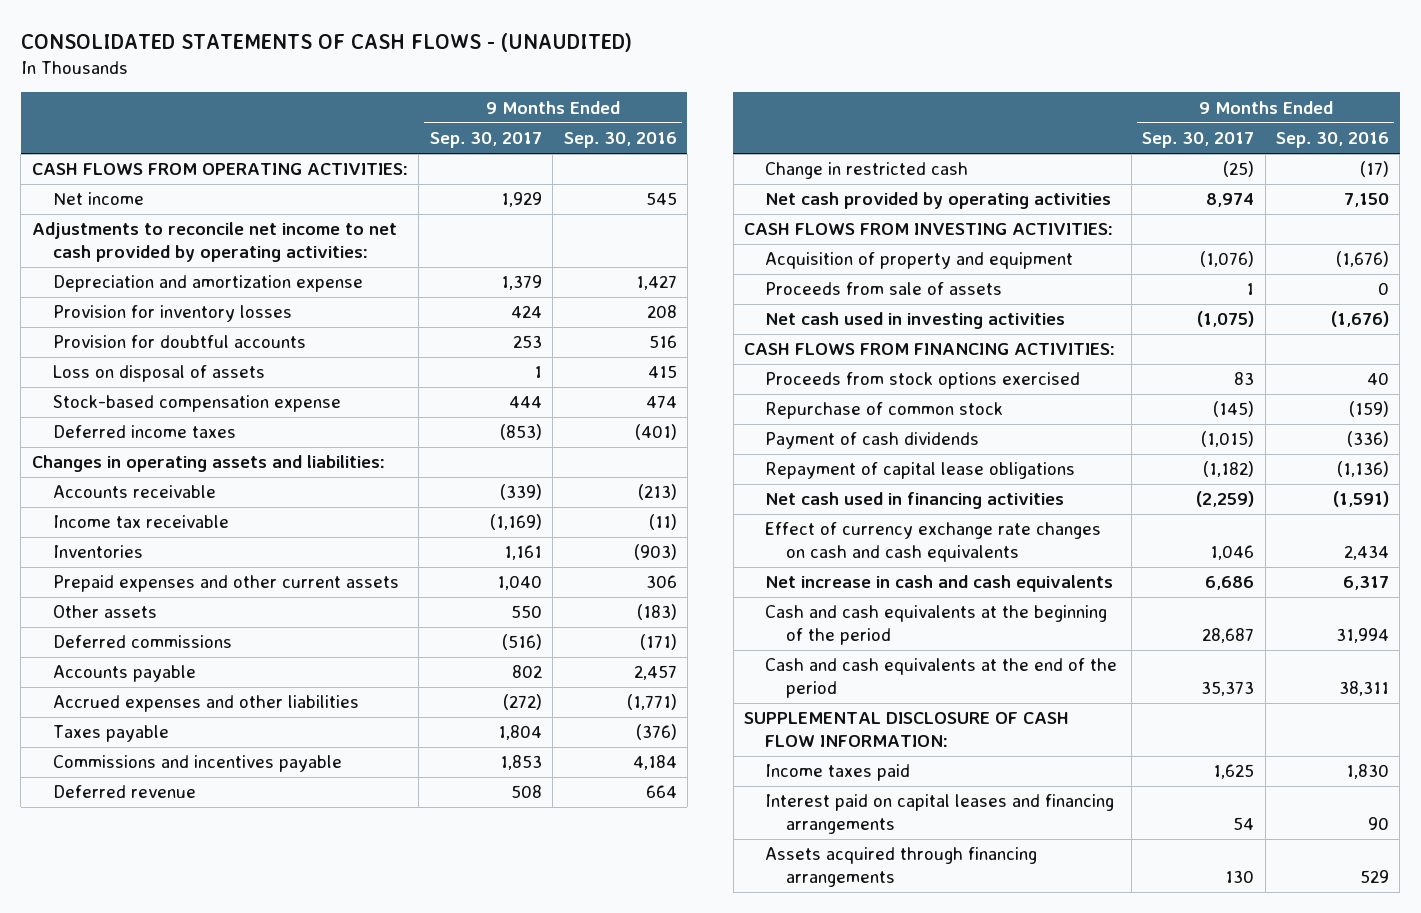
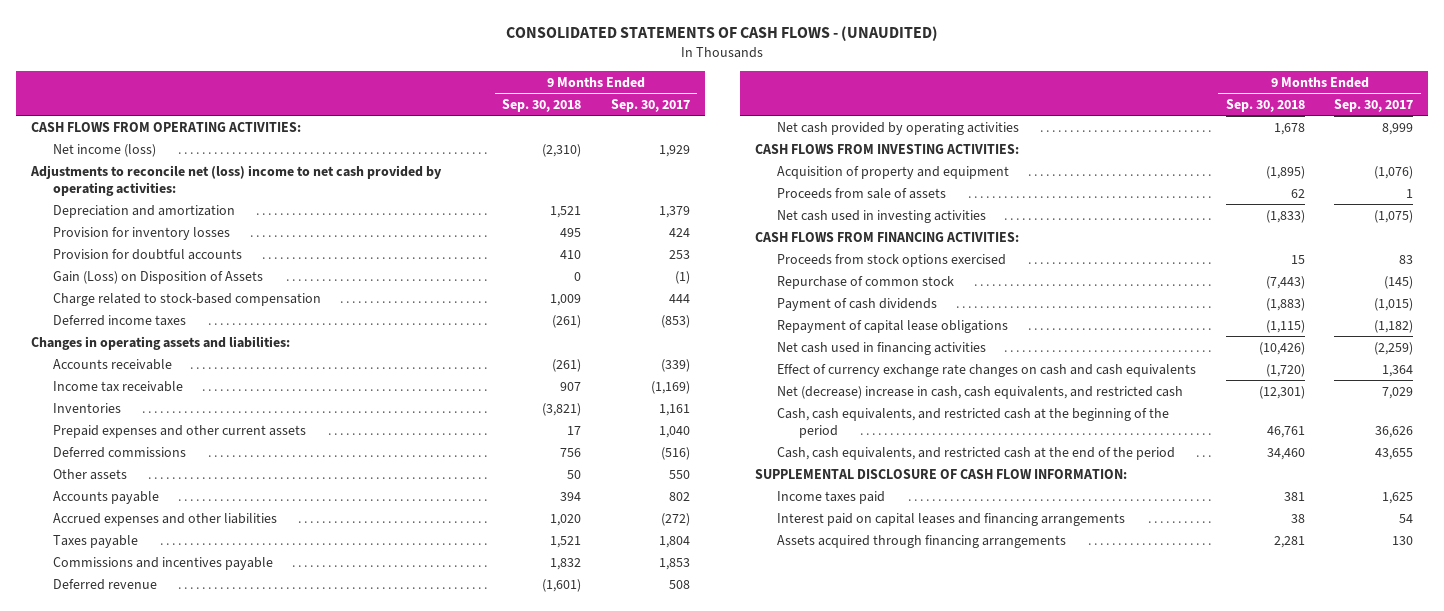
- | 9 Months Ended Sep. 30, 2017 | 9 Months Ended Sep. 30, 2016
+ | 9 Months Ended Sep. 30, 2018 | 9 Months Ended Sep. 30, 2017
- Net income | 1,929 | 545
- Adjustments to reconcile net income to net cash provided by operating activities:
- Depreciation and amortization expense | 1,379 | 1,427
+ Net income (loss) | (2,310) | 1,929
+ Adjustments to reconcile net (loss) income to net cash provided by operating activities:
+ Depreciation and amortization | 1,521 | 1,379
- Loss on disposal of assets | 1 | 415
- Stock-based compensation expense | 444 | 474
+ Gain (Loss) on Disposition of Assets | 0 | (1)
+ Charge related to stock-based compensation | 1,009 | 444
moved down: Other assets | 50 | 550
- Change in restricted cash | (25) | (17)
- Net cash provided by operating activities | 8,974 | 7,150
+ Net cash provided by operating activities | 1,678 | 8,999
- Effect of currency exchange rate changes on cash and cash equivalents | 1,046 | 2,434
- Net increase in cash and cash equivalents | 6,686 | 6,317
- Cash and cash equivalents at the beginning of the period | 28,687 | 31,994
- Cash and cash equivalents at the end of the period | 35,373 | 38,311
+ Effect of currency exchange rate changes on cash and cash equivalents | (1,720) | 1,364
+ Net (decrease) increase in cash, cash equivalents, and restricted cash | (12,301) | 7,029
+ Cash, cash equivalents, and restricted cash at the beginning of the period | 46,761 | 36,626
+ Cash, cash equivalents, and restricted cash at the end of the period | 34,460 | 43,655

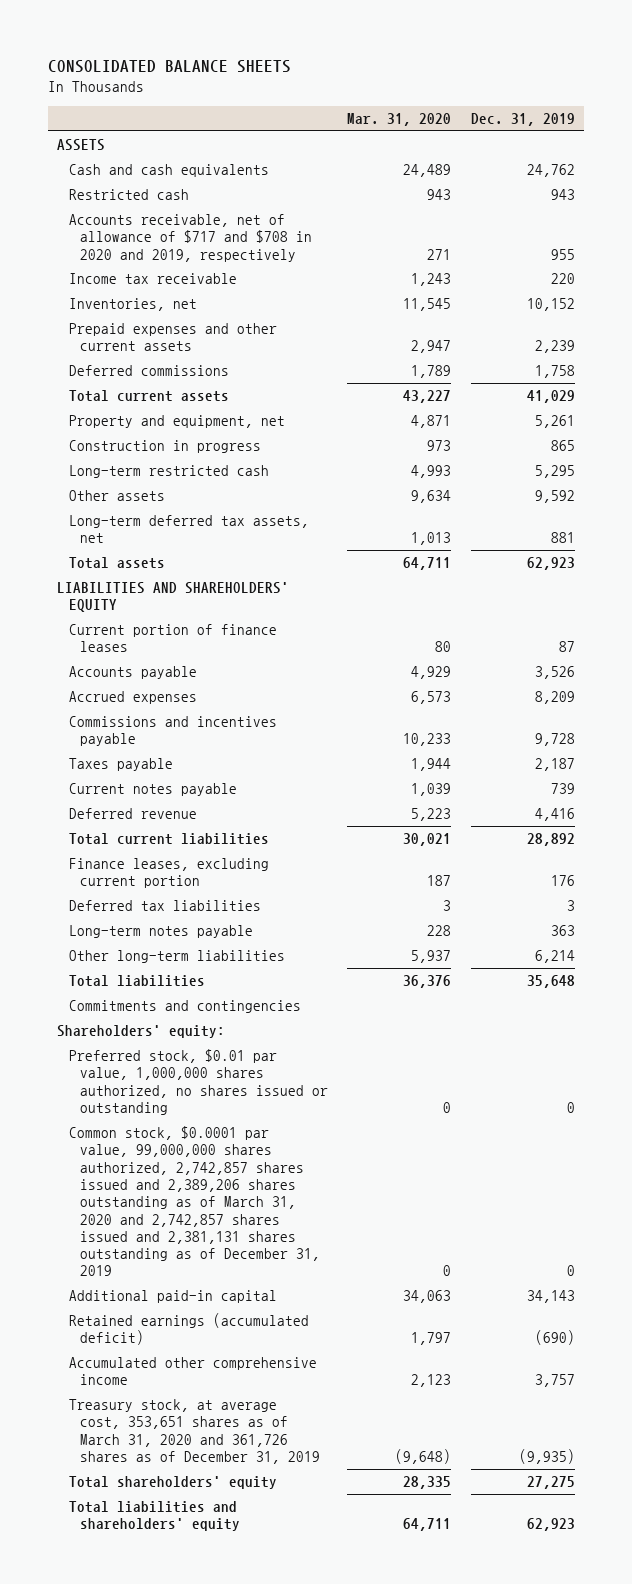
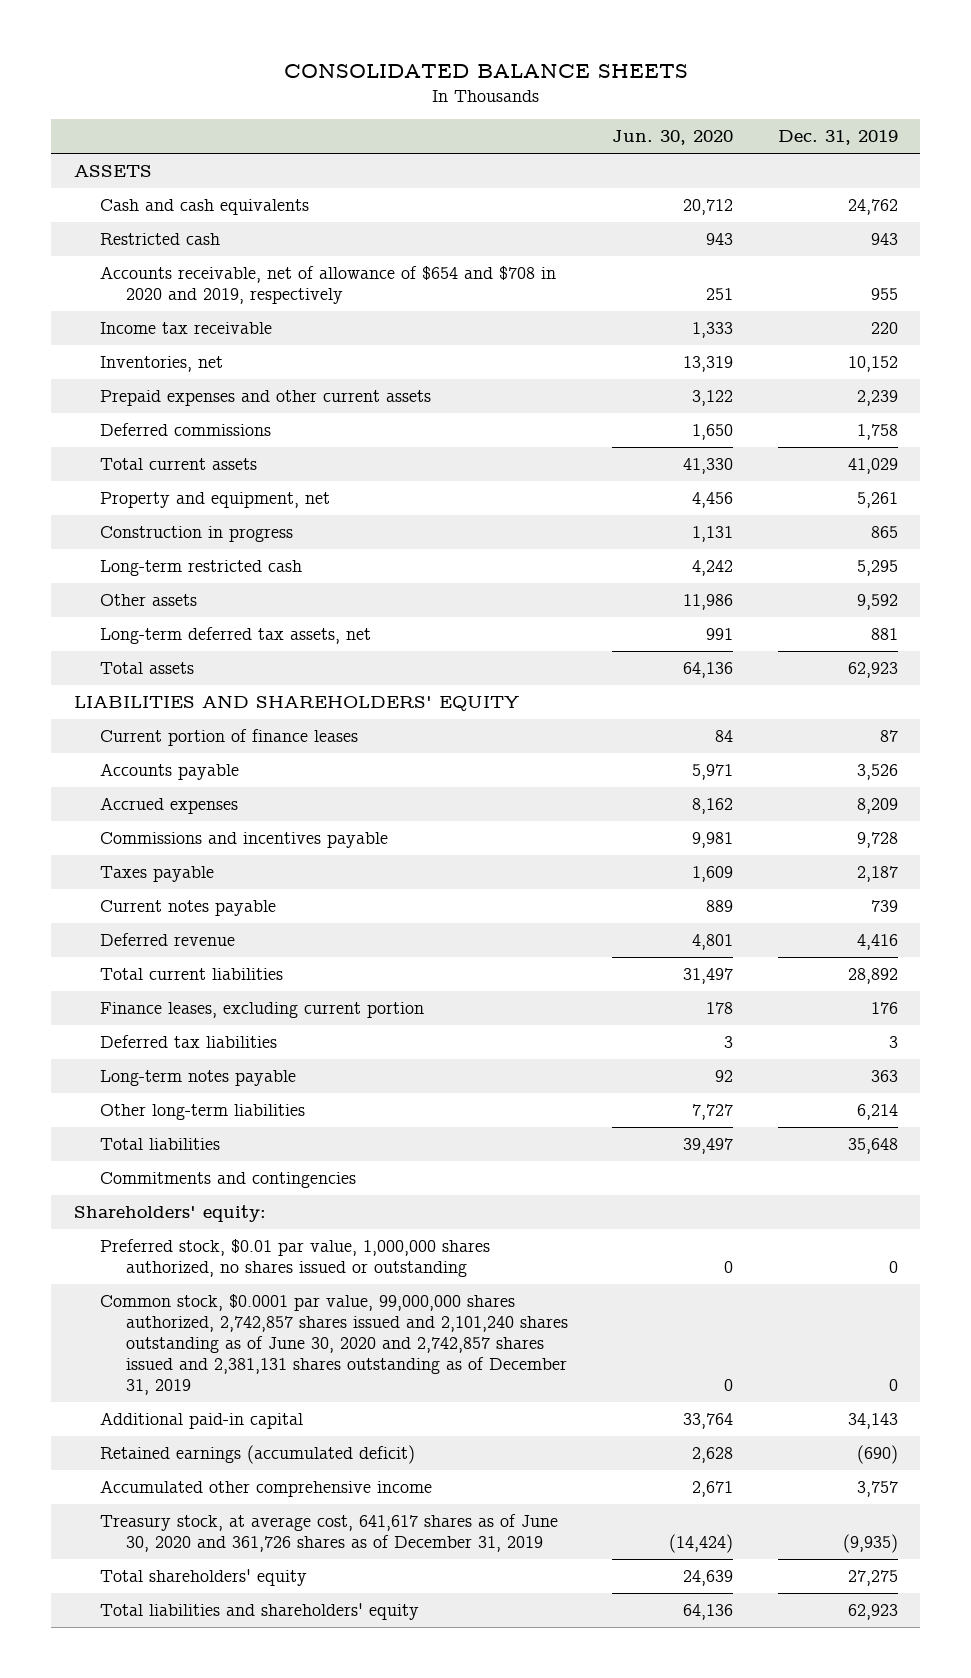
- | Mar. 31, 2020 | Dec. 31, 2019
+ | Jun. 30, 2020 | Dec. 31, 2019
- Accounts receivable, net of allowance of $717 and $708 in 2020 and 2019, respectively | 271 | 955
+ Accounts receivable, net of allowance of $654 and $708 in 2020 and 2019, respectively | 251 | 955
- Common stock, $0.0001 par value, 99,000,000 shares authorized, 2,742,857 shares issued and 2,389,206 shares outstanding as of March 31, 2020 and 2,742,857 shares issued and 2,381,131 shares outstanding as of December 31, 2019 | 0 | 0
+ Common stock, $0.0001 par value, 99,000,000 shares authorized, 2,742,857 shares issued and 2,101,240 shares outstanding as of June 30, 2020 and 2,742,857 shares issued and 2,381,131 shares outstanding as of December 31, 2019 | 0 | 0
- Treasury stock, at average cost, 353,651 shares as of March 31, 2020 and 361,726 shares as of December 31, 2019 | (9,648) | (9,935)
+ Treasury stock, at average cost, 641,617 shares as of June 30, 2020 and 361,726 shares as of December 31, 2019 | (14,424) | (9,935)

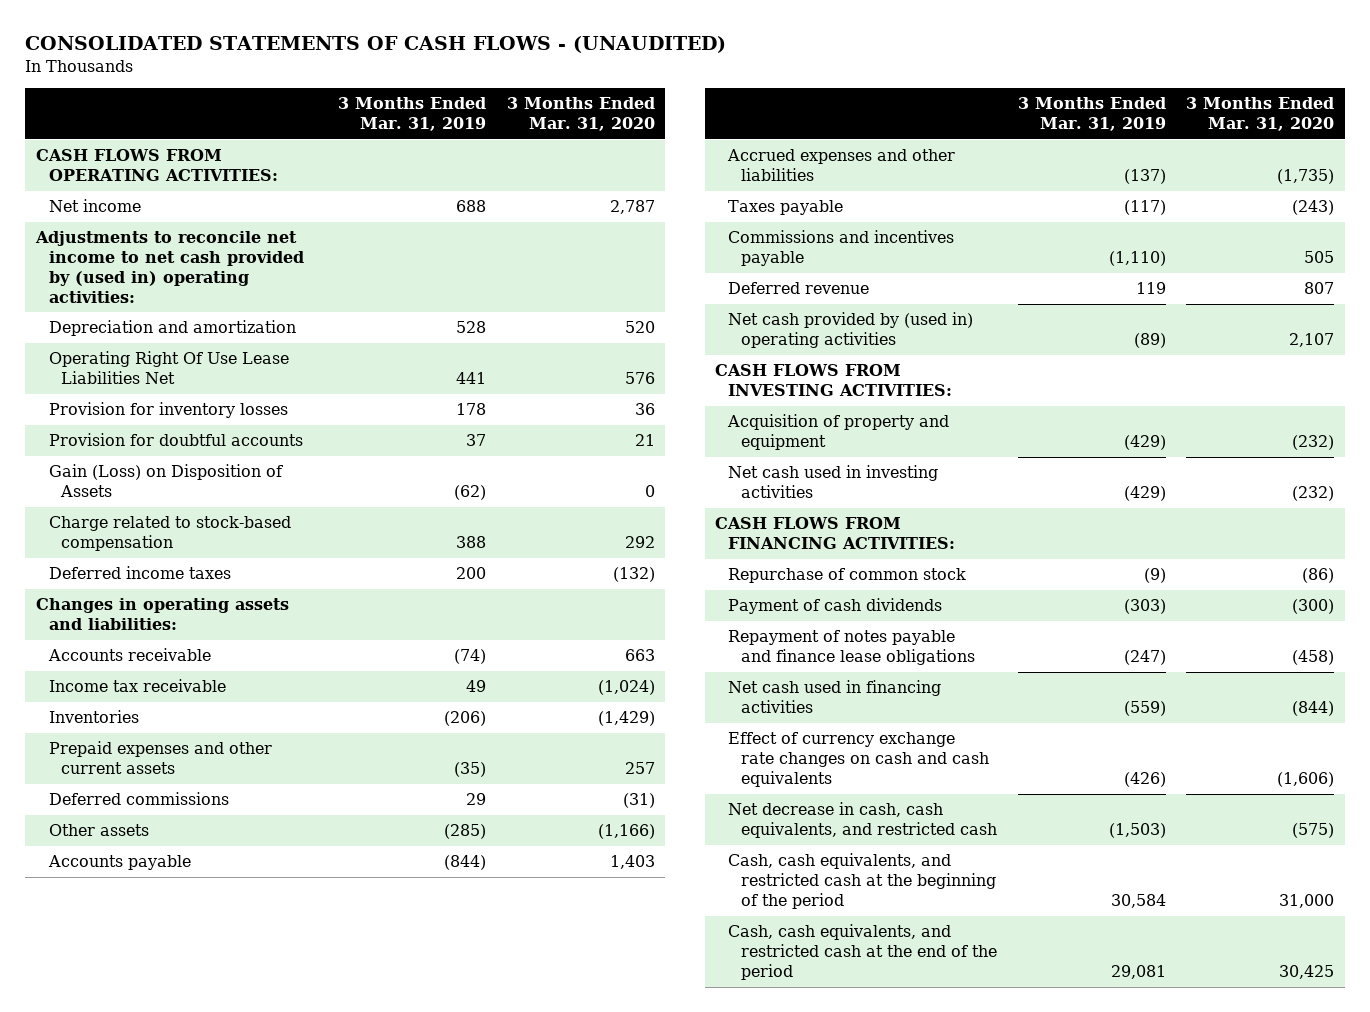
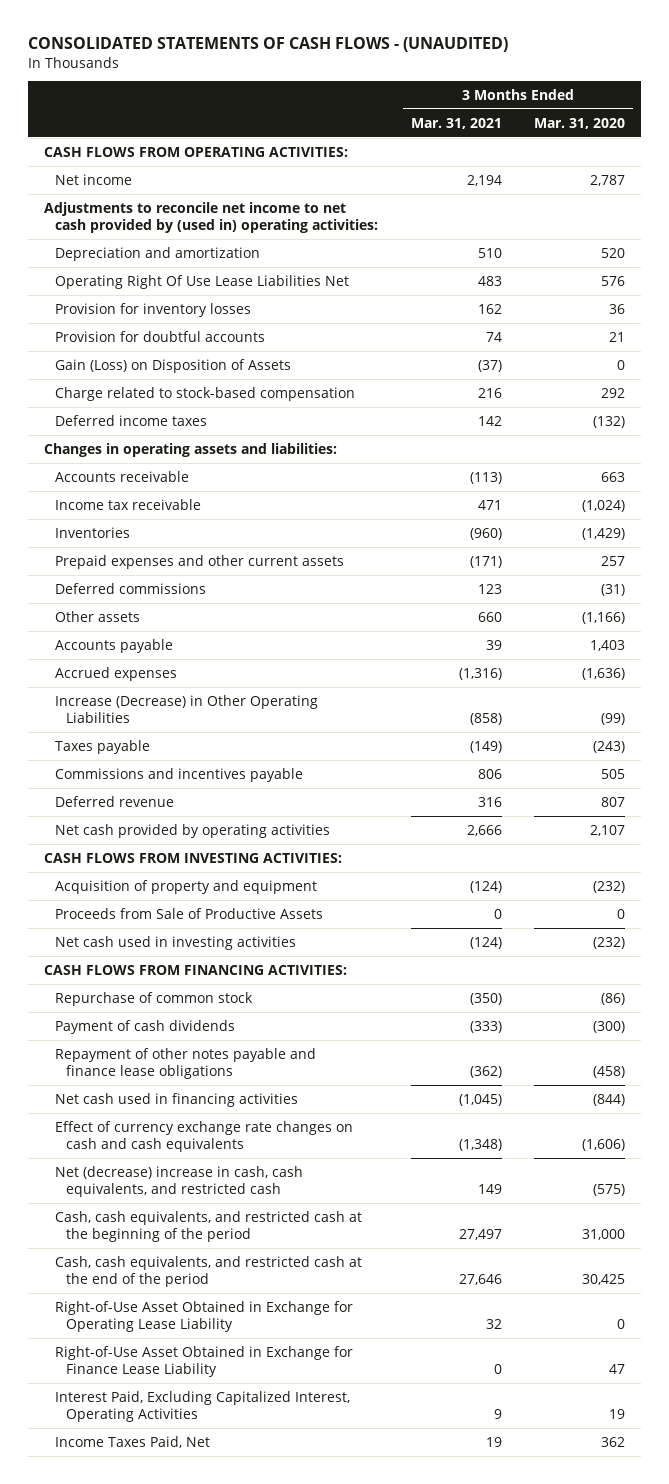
- | 3 Months Ended Mar. 31, 2019 | 3 Months Ended Mar. 31, 2020
+ | 3 Months Ended Mar. 31, 2021 | 3 Months Ended Mar. 31, 2020
- Accrued expenses and other liabilities | (137) | (1,735)
+ Accrued expenses | (1,316) | (1,636)
+ Increase (Decrease) in Other Operating Liabilities | (858) | (99)
- Net cash provided by (used in) operating activities | (89) | 2,107
+ Net cash provided by operating activities | 2,666 | 2,107
+ Proceeds from Sale of Productive Assets | 0 | 0
- Repayment of notes payable and finance lease obligations | (247) | (458)
+ Repayment of other notes payable and finance lease obligations | (362) | (458)
- Net decrease in cash, cash equivalents, and restricted cash | (1,503) | (575)
+ Net (decrease) increase in cash, cash equivalents, and restricted cash | 149 | (575)
+ Right-of-Use Asset Obtained in Exchange for Operating Lease Liability | 32 | 0
+ Right-of-Use Asset Obtained in Exchange for Finance Lease Liability | 0 | 47
+ Interest Paid, Excluding Capitalized Interest, Operating Activities | 9 | 19
+ Income Taxes Paid, Net | 19 | 362

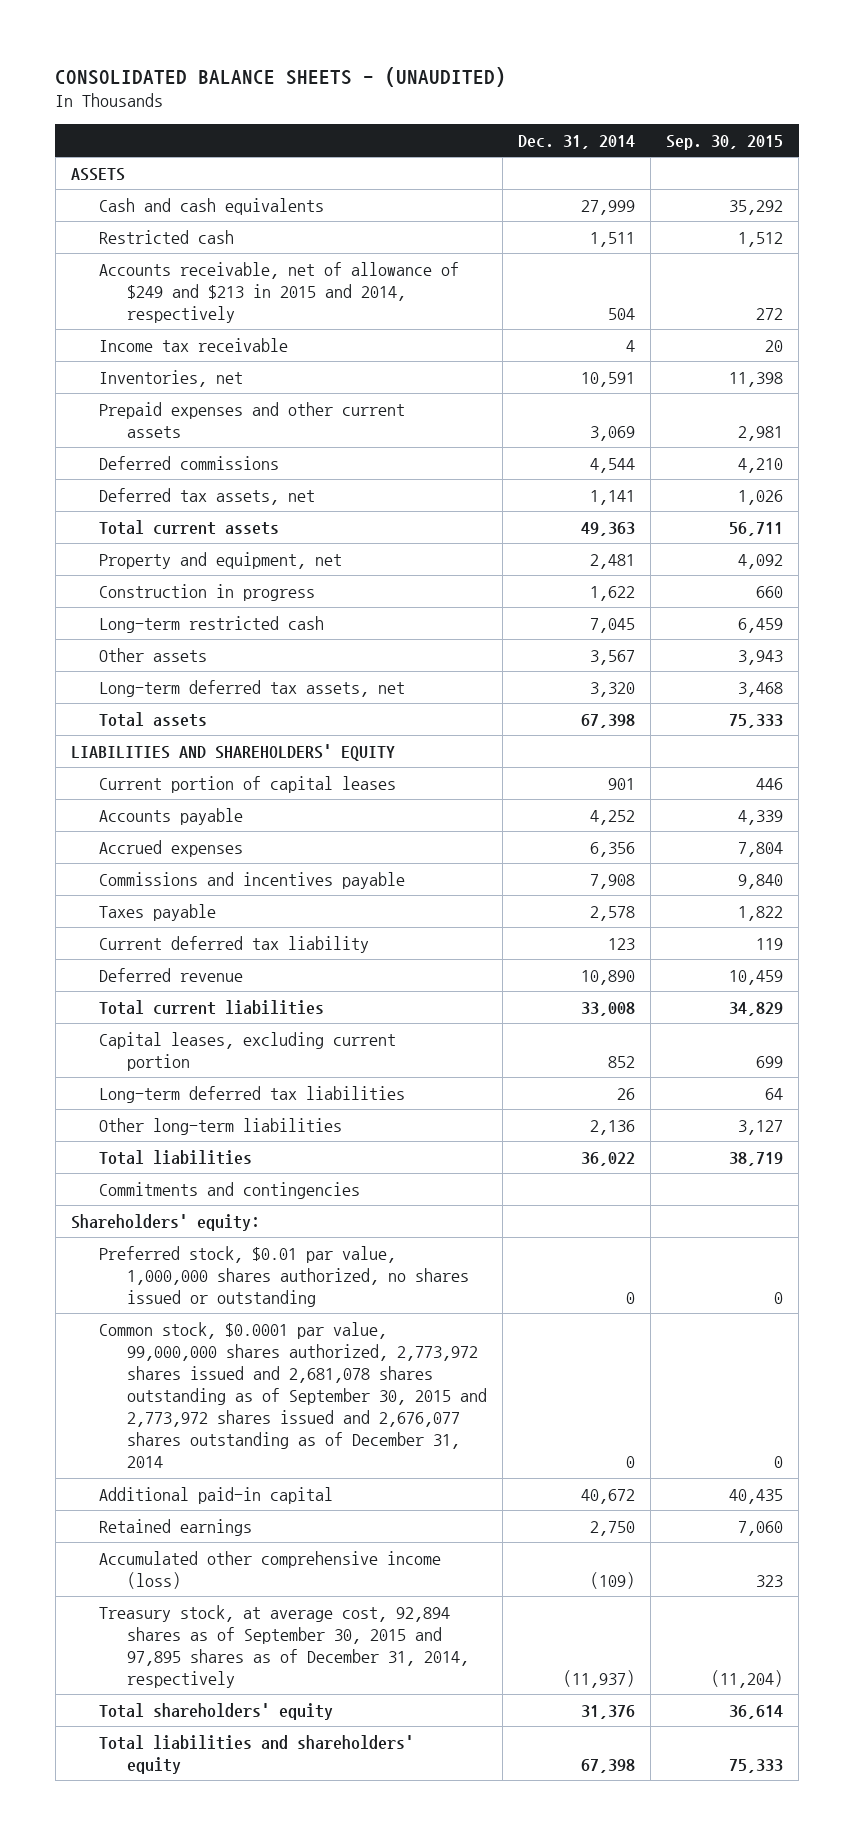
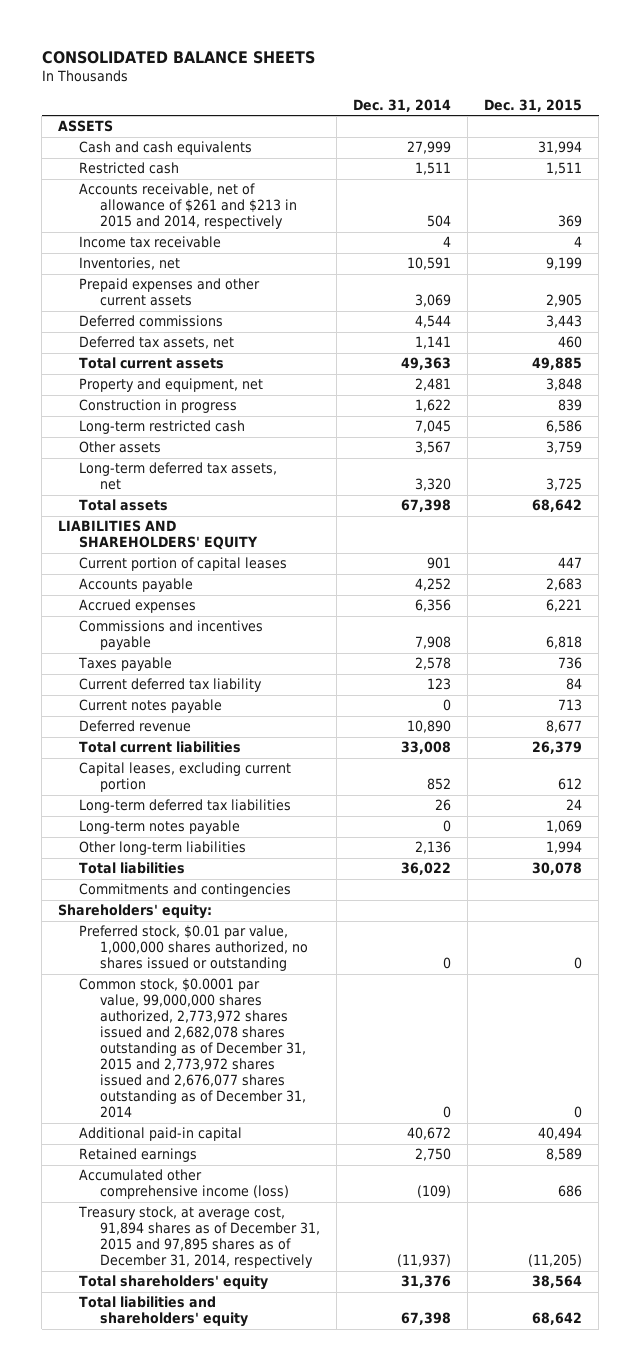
- CONSOLIDATED BALANCE SHEETS - (UNAUDITED)
+ CONSOLIDATED BALANCE SHEETS
- | Dec. 31, 2014 | Sep. 30, 2015
+ | Dec. 31, 2014 | Dec. 31, 2015
- Accounts receivable, net of allowance of $249 and $213 in 2015 and 2014, respectively | 504 | 272
+ Accounts receivable, net of allowance of $261 and $213 in 2015 and 2014, respectively | 504 | 369
+ Current notes payable | 0 | 713
+ Long-term notes payable | 0 | 1,069
- Common stock, $0.0001 par value, 99,000,000 shares authorized, 2,773,972 shares issued and 2,681,078 shares outstanding as of September 30, 2015 and 2,773,972 shares issued and 2,676,077 shares outstanding as of December 31, 2014 | 0 | 0
+ Common stock, $0.0001 par value, 99,000,000 shares authorized, 2,773,972 shares issued and 2,682,078 shares outstanding as of December 31, 2015 and 2,773,972 shares issued and 2,676,077 shares outstanding as of December 31, 2014 | 0 | 0
- Treasury stock, at average cost, 92,894 shares as of September 30, 2015 and 97,895 shares as of December 31, 2014, respectively | (11,937) | (11,204)
+ Treasury stock, at average cost, 91,894 shares as of December 31, 2015 and 97,895 shares as of December 31, 2014, respectively | (11,937) | (11,205)

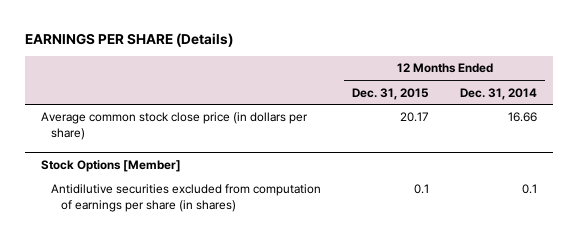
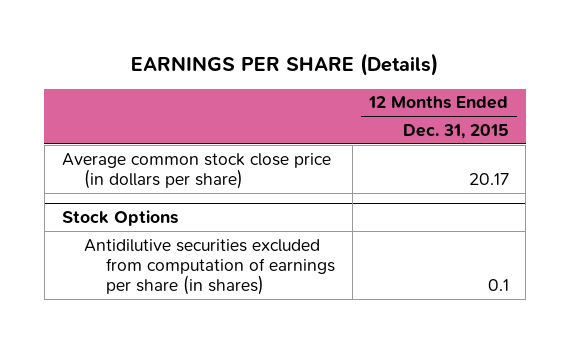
- | 12 Months Ended Dec. 31, 2015 | 12 Months Ended Dec. 31, 2014
+ | 12 Months Ended Dec. 31, 2015
- Stock Options [Member]
+ Stock Options

